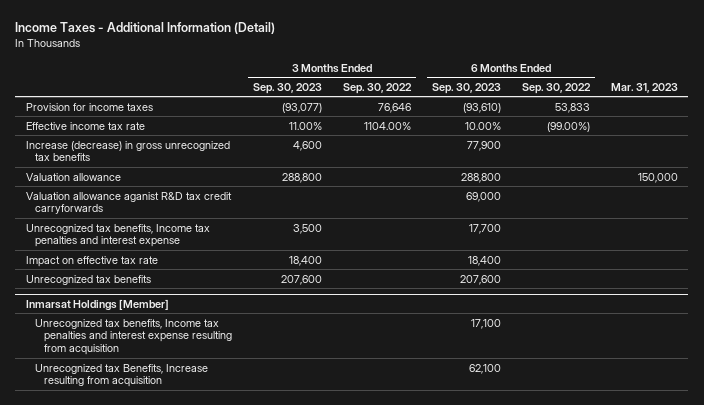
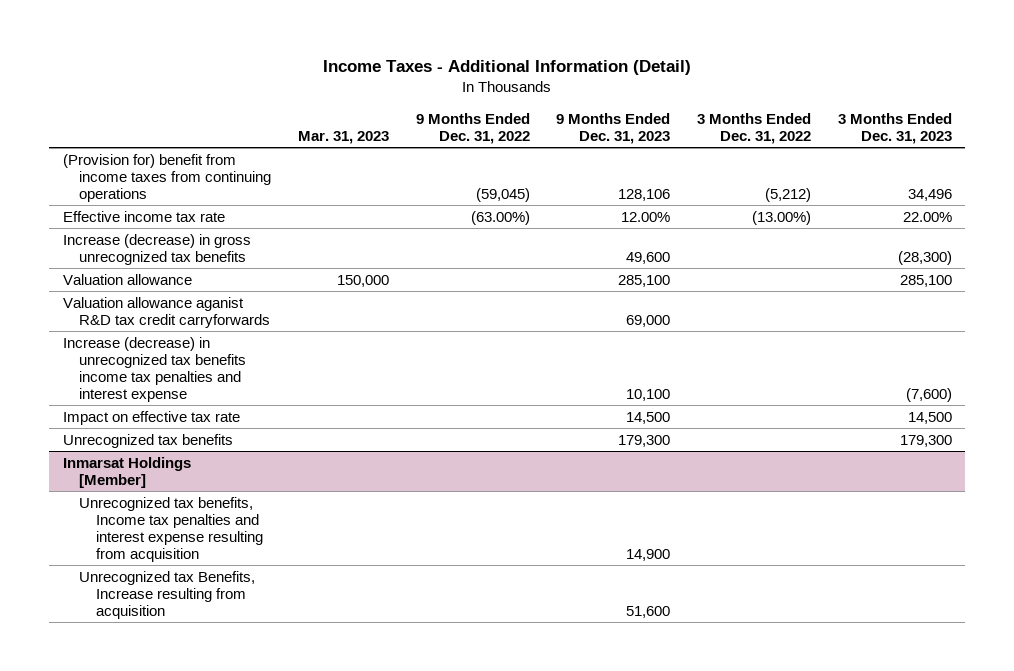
- | 3 Months Ended Sep. 30, 2023 | 3 Months Ended Sep. 30, 2022 | 6 Months Ended Sep. 30, 2023 | 6 Months Ended Sep. 30, 2022 | Mar. 31, 2023
+ | Mar. 31, 2023 | 9 Months Ended Dec. 31, 2022 | 9 Months Ended Dec. 31, 2023 | 3 Months Ended Dec. 31, 2022 | 3 Months Ended Dec. 31, 2023
- Provision for income taxes | (93,077) | 76,646 | (93,610) | 53,833 |
+ (Provision for) benefit from income taxes from continuing operations | | (59,045) | 128,106 | (5,212) | 34,496
- Unrecognized tax benefits, Income tax penalties and interest expense | 3,500 | | 17,700 | |
+ Increase (decrease) in unrecognized tax benefits income tax penalties and interest expense | | | 10,100 | | (7,600)

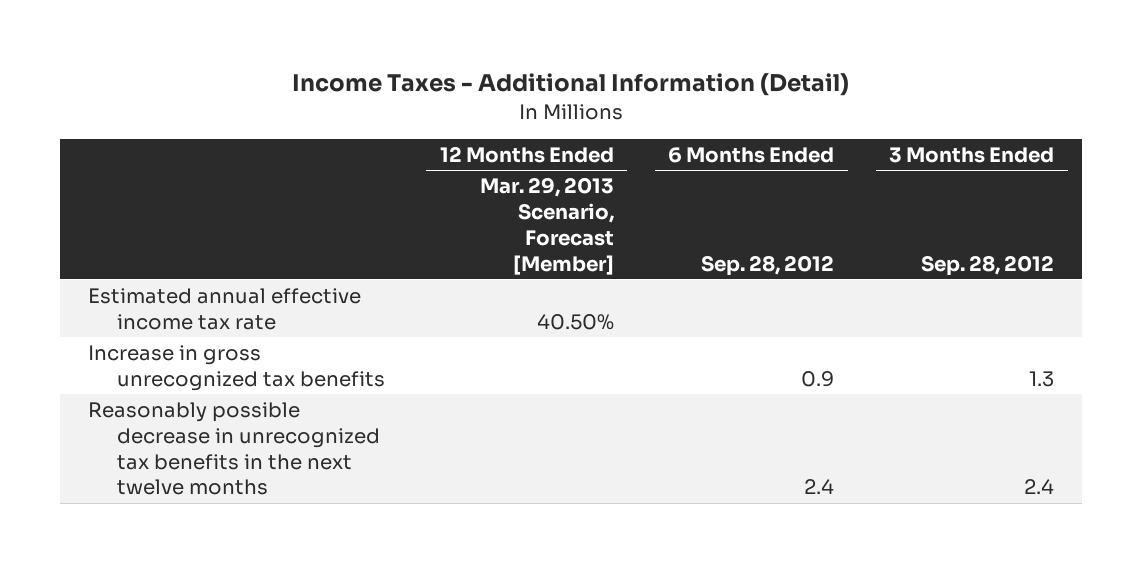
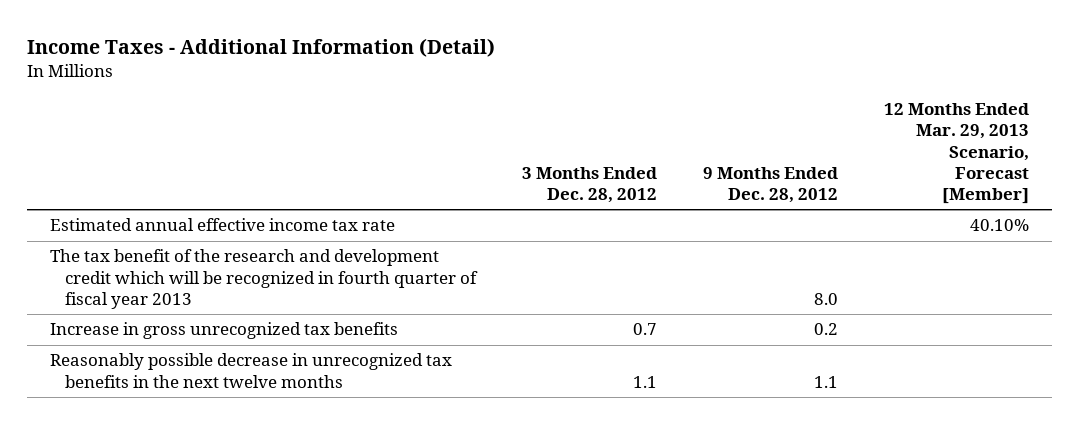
- | 12 Months Ended Mar. 29, 2013 Scenario, Forecast [Member] | 6 Months Ended Sep. 28, 2012 | 3 Months Ended Sep. 28, 2012
+ | 3 Months Ended Dec. 28, 2012 | 9 Months Ended Dec. 28, 2012 | 12 Months Ended Mar. 29, 2013 Scenario, Forecast [Member]
- Estimated annual effective income tax rate | 40.50% | |
+ Estimated annual effective income tax rate | | | 40.10%
+ The tax benefit of the research and development credit which will be recognized in fourth quarter of fiscal year 2013 | | 8.0 |

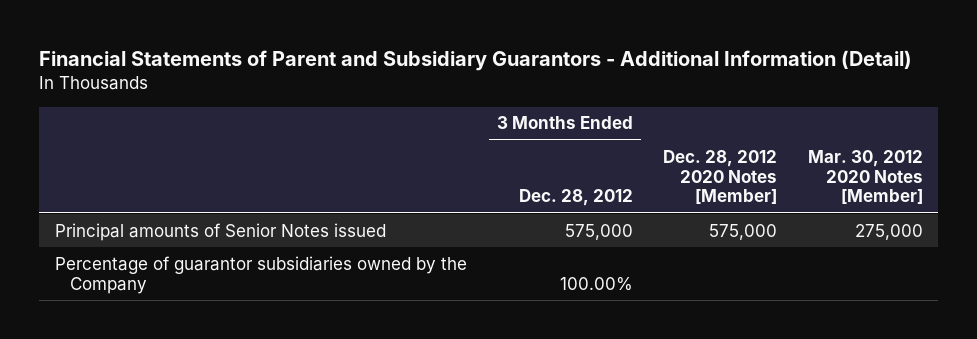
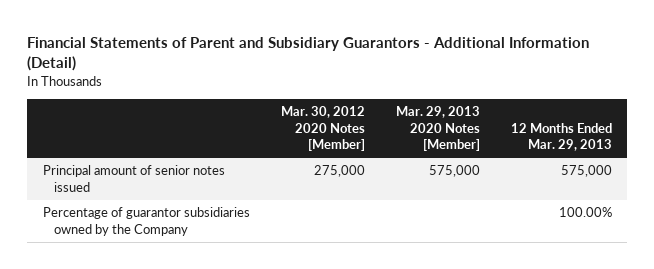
- | 3 Months Ended Dec. 28, 2012 | Dec. 28, 2012 2020 Notes [Member] | Mar. 30, 2012 2020 Notes [Member]
+ | Mar. 30, 2012 2020 Notes [Member] | Mar. 29, 2013 2020 Notes [Member] | 12 Months Ended Mar. 29, 2013
- Principal amounts of Senior Notes issued | 575,000 | 575,000 | 275,000
+ Principal amount of senior notes issued | 275,000 | 575,000 | 575,000

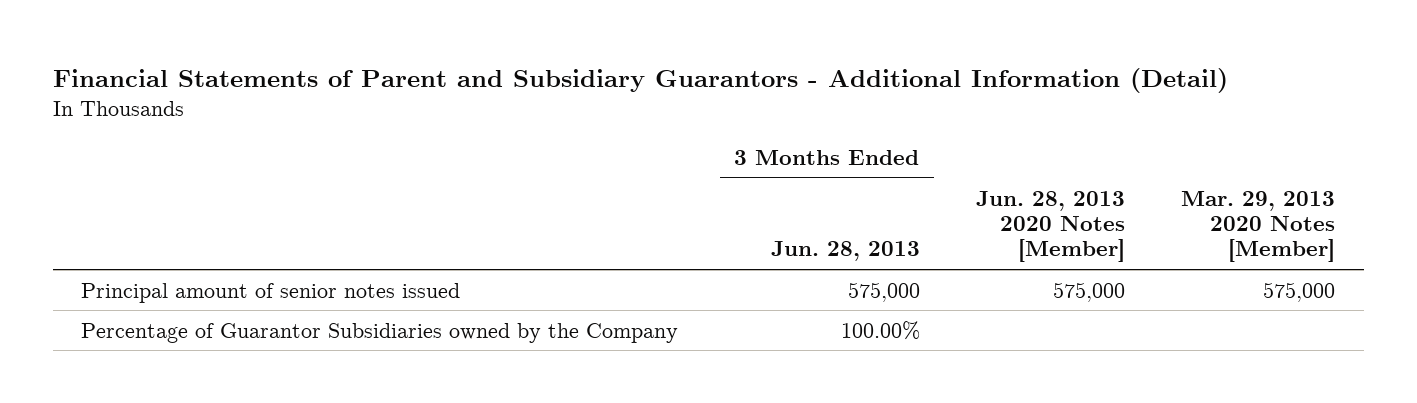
- | Mar. 30, 2012 2020 Notes [Member] | Mar. 29, 2013 2020 Notes [Member] | 12 Months Ended Mar. 29, 2013
+ | 3 Months Ended Jun. 28, 2013 | Jun. 28, 2013 2020 Notes [Member] | Mar. 29, 2013 2020 Notes [Member]
- Percentage of guarantor subsidiaries owned by the Company | | | 100.00%
+ Percentage of Guarantor Subsidiaries owned by the Company | 100.00% | |

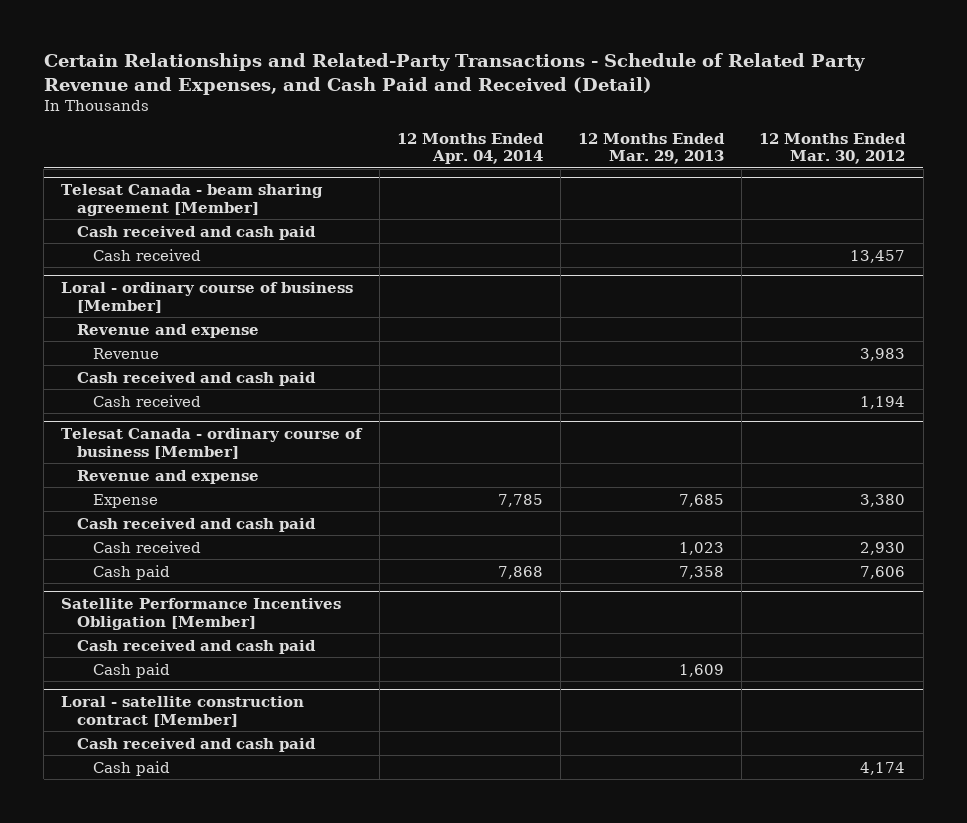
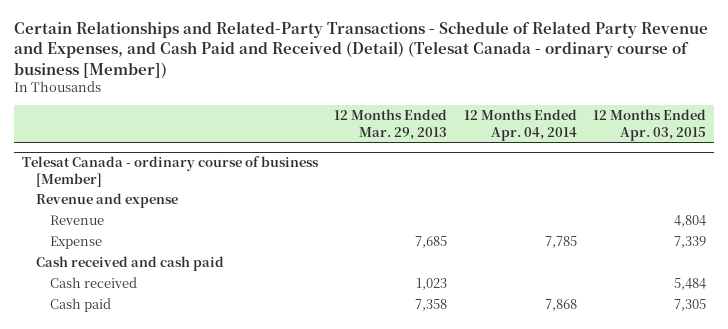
- Certain Relationships and Related-Party Transactions - Schedule of Related Party Revenue and Expenses, and Cash Paid and Received (Detail)
+ Certain Relationships and Related-Party Transactions - Schedule of Related Party Revenue and Expenses, and Cash Paid and Received (Detail) (Telesat Canada - ordinary course of business [Member])
- | 12 Months Ended Apr. 04, 2014 | 12 Months Ended Mar. 29, 2013 | 12 Months Ended Mar. 30, 2012
+ | 12 Months Ended Mar. 29, 2013 | 12 Months Ended Apr. 04, 2014 | 12 Months Ended Apr. 03, 2015
- Telesat Canada - beam sharing agreement [Member]
- Cash received and cash paid
- Cash received | | | 13,457
- Loral - ordinary course of business [Member]
- Revenue and expense
- Revenue | | | 3,983
- Cash received and cash paid
- Cash received | | | 1,194
@ Telesat Canada - ordinary course of business [Member]
+ Revenue | | | 4,804
- Satellite Performance Incentives Obligation [Member]
- Cash received and cash paid
- Cash paid | | 1,609 |
- Loral - satellite construction contract [Member]
- Cash received and cash paid
- Cash paid | | | 4,174

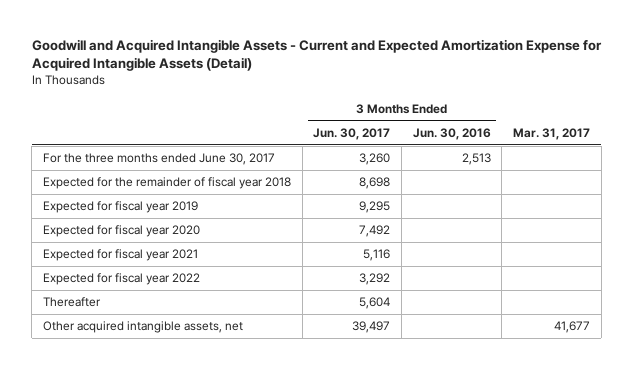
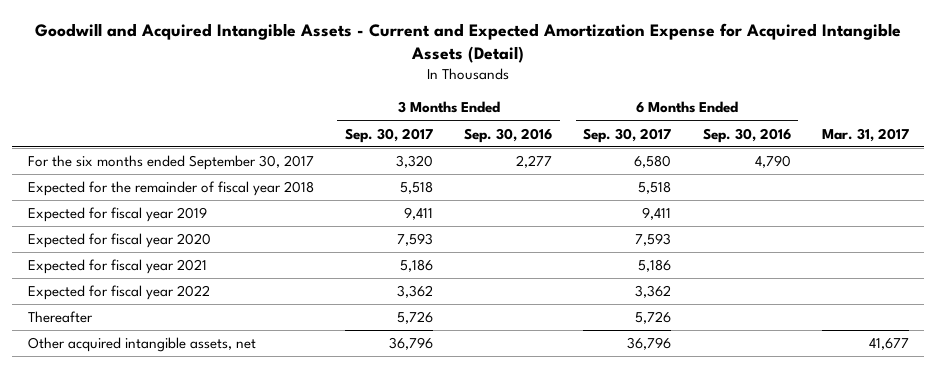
- | 3 Months Ended Jun. 30, 2017 | 3 Months Ended Jun. 30, 2016 | Mar. 31, 2017
+ | 3 Months Ended Sep. 30, 2017 | 3 Months Ended Sep. 30, 2016 | 6 Months Ended Sep. 30, 2017 | 6 Months Ended Sep. 30, 2016 | Mar. 31, 2017
- For the three months ended June 30, 2017 | 3,260 | 2,513 |
+ For the six months ended September 30, 2017 | 3,320 | 2,277 | 6,580 | 4,790 |

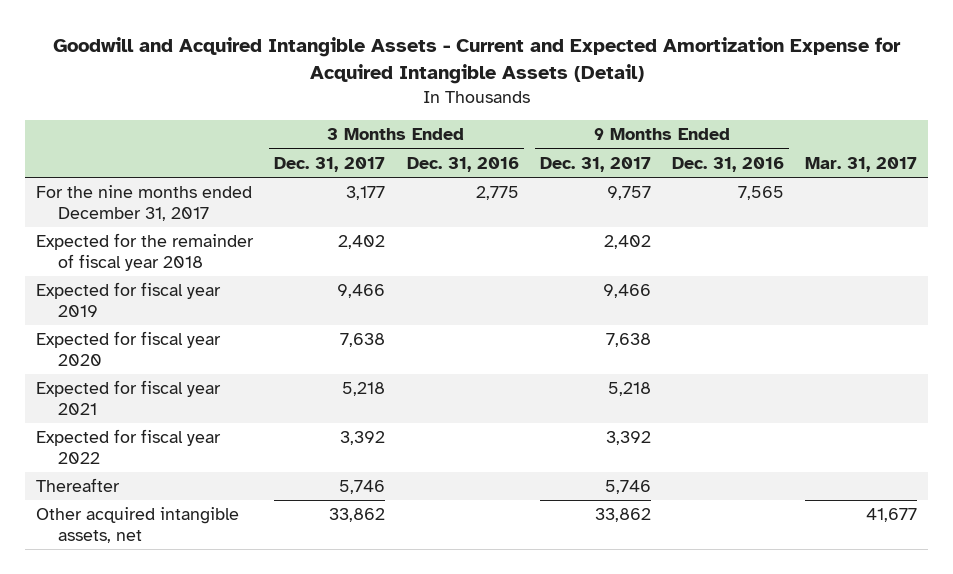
- | 3 Months Ended Sep. 30, 2017 | 3 Months Ended Sep. 30, 2016 | 6 Months Ended Sep. 30, 2017 | 6 Months Ended Sep. 30, 2016 | Mar. 31, 2017
+ | 3 Months Ended Dec. 31, 2017 | 3 Months Ended Dec. 31, 2016 | 9 Months Ended Dec. 31, 2017 | 9 Months Ended Dec. 31, 2016 | Mar. 31, 2017
- For the six months ended September 30, 2017 | 3,320 | 2,277 | 6,580 | 4,790 |
+ For the nine months ended December 31, 2017 | 3,177 | 2,775 | 9,757 | 7,565 |

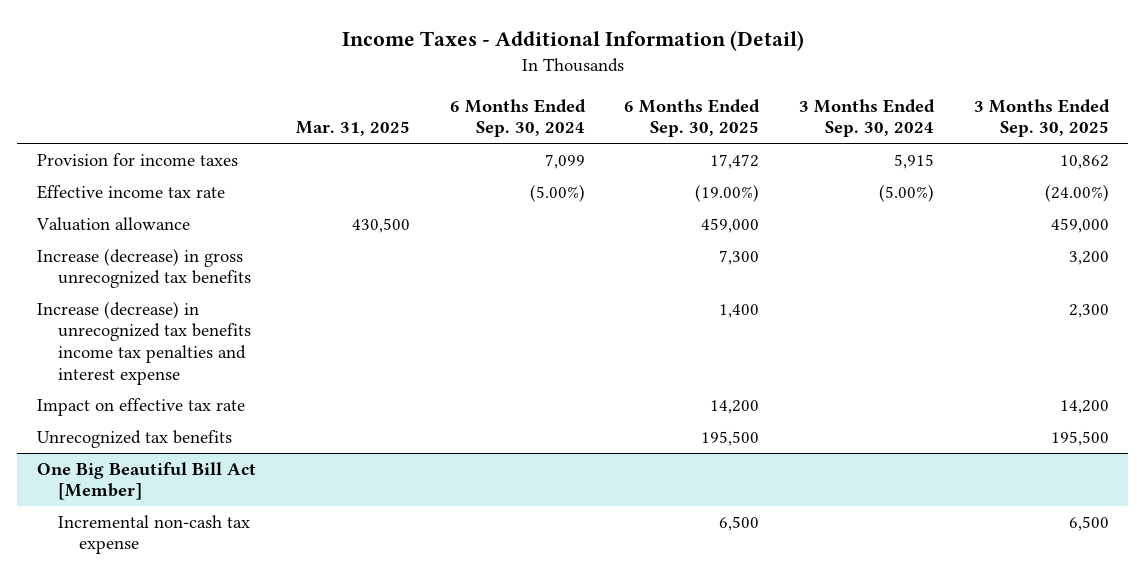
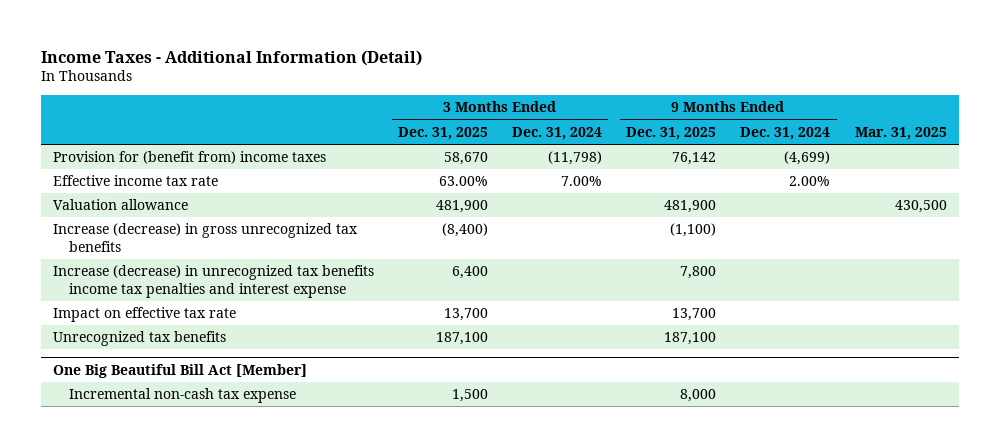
- | Mar. 31, 2025 | 6 Months Ended Sep. 30, 2024 | 6 Months Ended Sep. 30, 2025 | 3 Months Ended Sep. 30, 2024 | 3 Months Ended Sep. 30, 2025
+ | 3 Months Ended Dec. 31, 2025 | 3 Months Ended Dec. 31, 2024 | 9 Months Ended Dec. 31, 2025 | 9 Months Ended Dec. 31, 2024 | Mar. 31, 2025
- Provision for income taxes | | 7,099 | 17,472 | 5,915 | 10,862
+ Provision for (benefit from) income taxes | 58,670 | (11,798) | 76,142 | (4,699) |

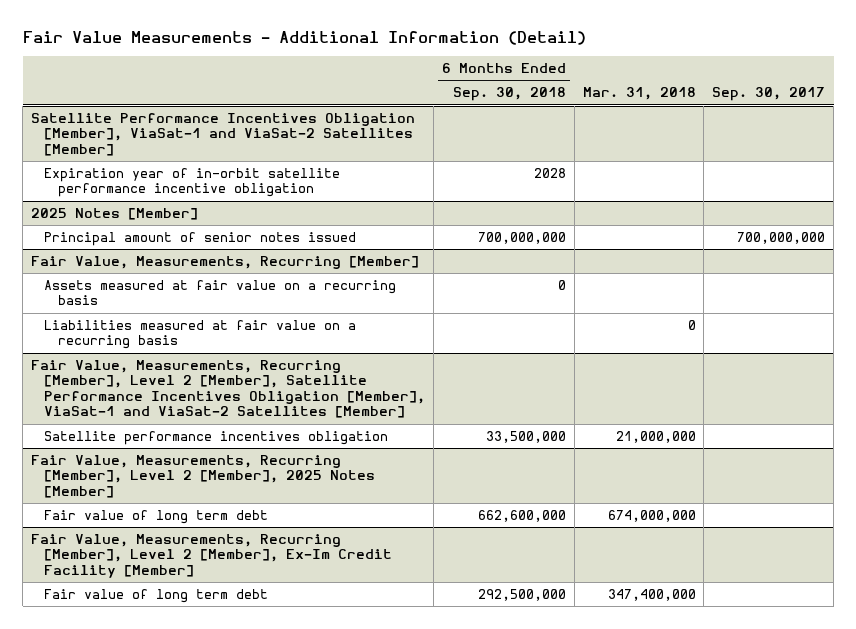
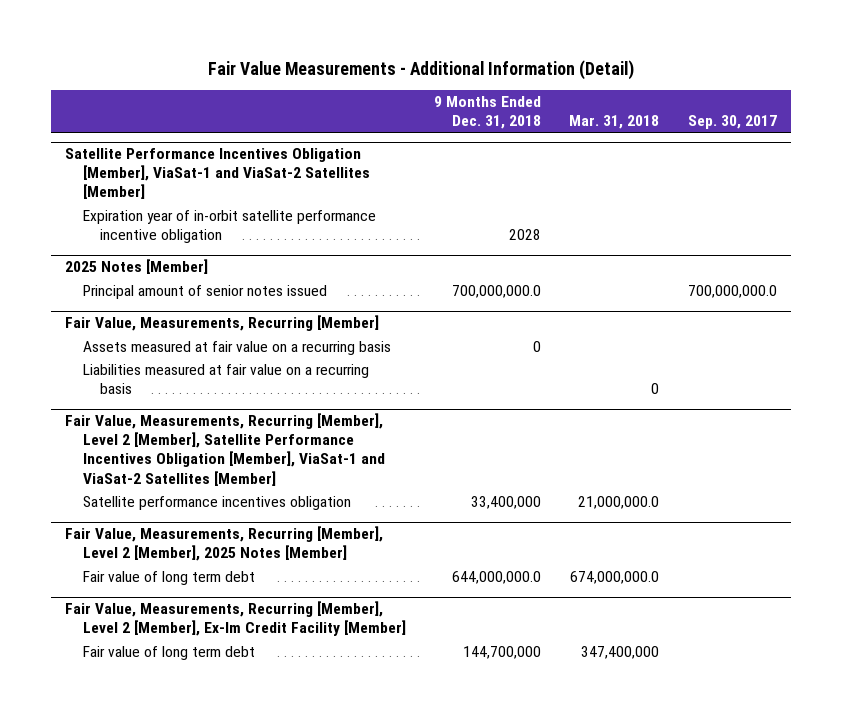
- | 6 Months Ended Sep. 30, 2018 | Mar. 31, 2018 | Sep. 30, 2017
+ | 9 Months Ended Dec. 31, 2018 | Mar. 31, 2018 | Sep. 30, 2017
@ 2025 Notes [Member]
- Principal amount of senior notes issued | 700,000,000 | | 700,000,000
+ Principal amount of senior notes issued | 700,000,000.0 | | 700,000,000.0
@ Fair Value, Measurements, Recurring [Member], Level 2 [Member], Satellite Performance Incentives Obligation [Member], ViaSat-1 and ViaSat-2 Satellites [Member]
- Satellite performance incentives obligation | 33,500,000 | 21,000,000 |
+ Satellite performance incentives obligation | 33,400,000 | 21,000,000.0 |
@ Fair Value, Measurements, Recurring [Member], Level 2 [Member], 2025 Notes [Member]
- Fair value of long term debt | 662,600,000 | 674,000,000 |
+ Fair value of long term debt | 644,000,000.0 | 674,000,000.0 |

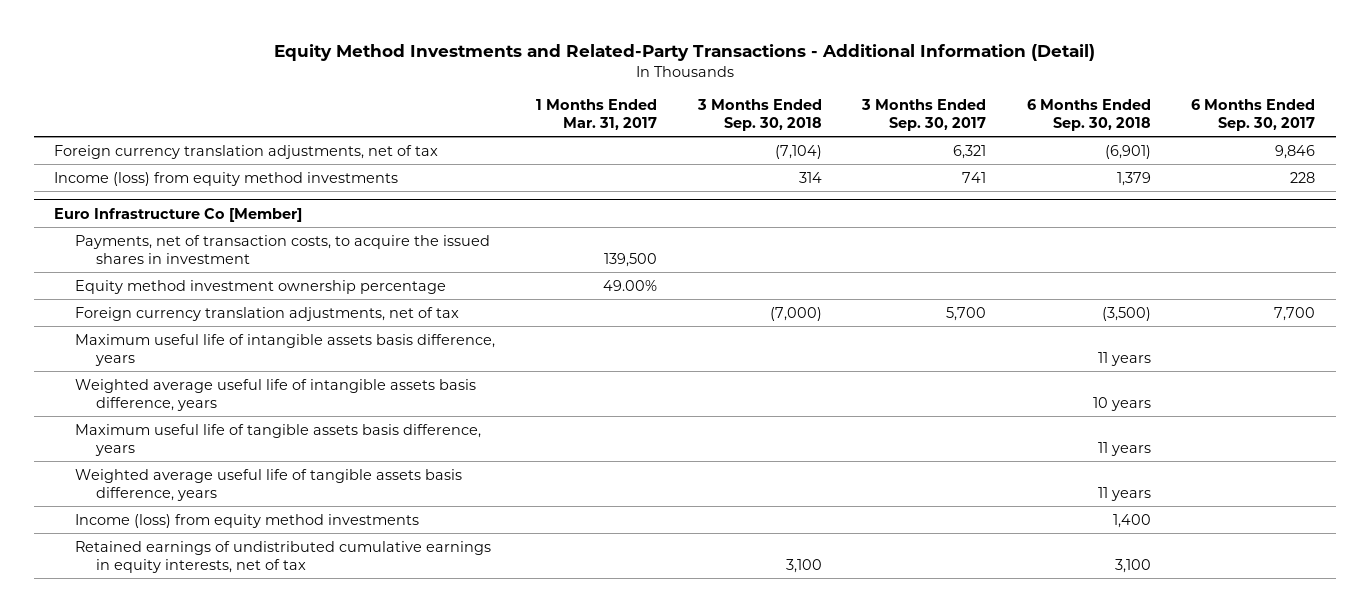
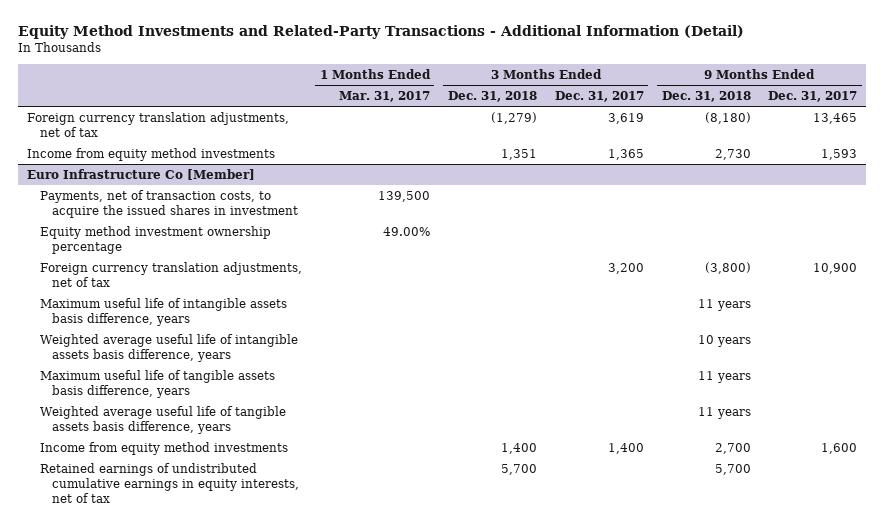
- | 1 Months Ended Mar. 31, 2017 | 3 Months Ended Sep. 30, 2018 | 3 Months Ended Sep. 30, 2017 | 6 Months Ended Sep. 30, 2018 | 6 Months Ended Sep. 30, 2017
+ | 1 Months Ended Mar. 31, 2017 | 3 Months Ended Dec. 31, 2018 | 3 Months Ended Dec. 31, 2017 | 9 Months Ended Dec. 31, 2018 | 9 Months Ended Dec. 31, 2017
- Income (loss) from equity method investments | | 314 | 741 | 1,379 | 228
+ Income from equity method investments | | 1,351 | 1,365 | 2,730 | 1,593
@ Euro Infrastructure Co [Member]
- Income (loss) from equity method investments | | | | 1,400 |
+ Income from equity method investments | | 1,400 | 1,400 | 2,700 | 1,600

